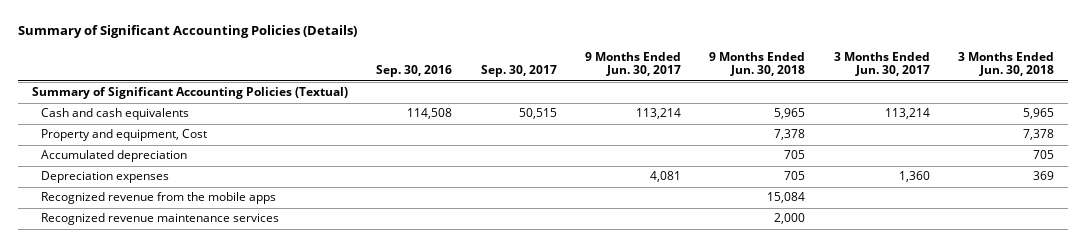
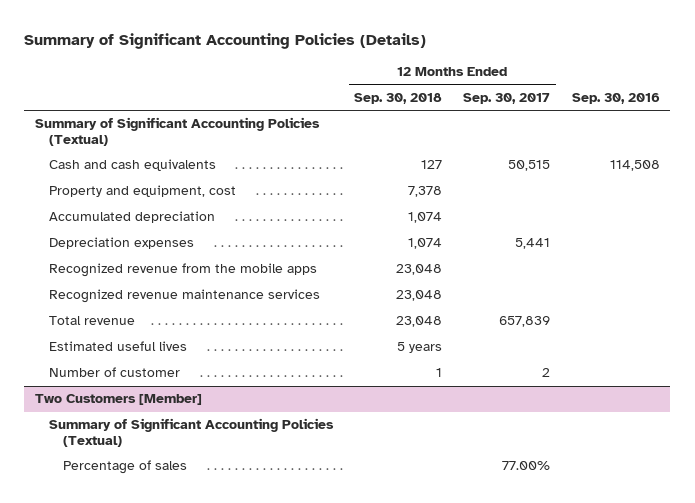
- | Sep. 30, 2016 | Sep. 30, 2017 | 9 Months Ended Jun. 30, 2017 | 9 Months Ended Jun. 30, 2018 | 3 Months Ended Jun. 30, 2017 | 3 Months Ended Jun. 30, 2018
+ | 12 Months Ended Sep. 30, 2018 | 12 Months Ended Sep. 30, 2017 | Sep. 30, 2016
- Property and equipment, Cost | | | | 7,378 | | 7,378
+ Property and equipment, cost | 7,378 | |
+ Total revenue | 23,048 | 657,839 |
+ Estimated useful lives | 5 years | |
+ Number of customer | 1 | 2 |
+ Two Customers [Member]
+ Summary of Significant Accounting Policies (Textual)
+ Percentage of sales | | 77.00% |

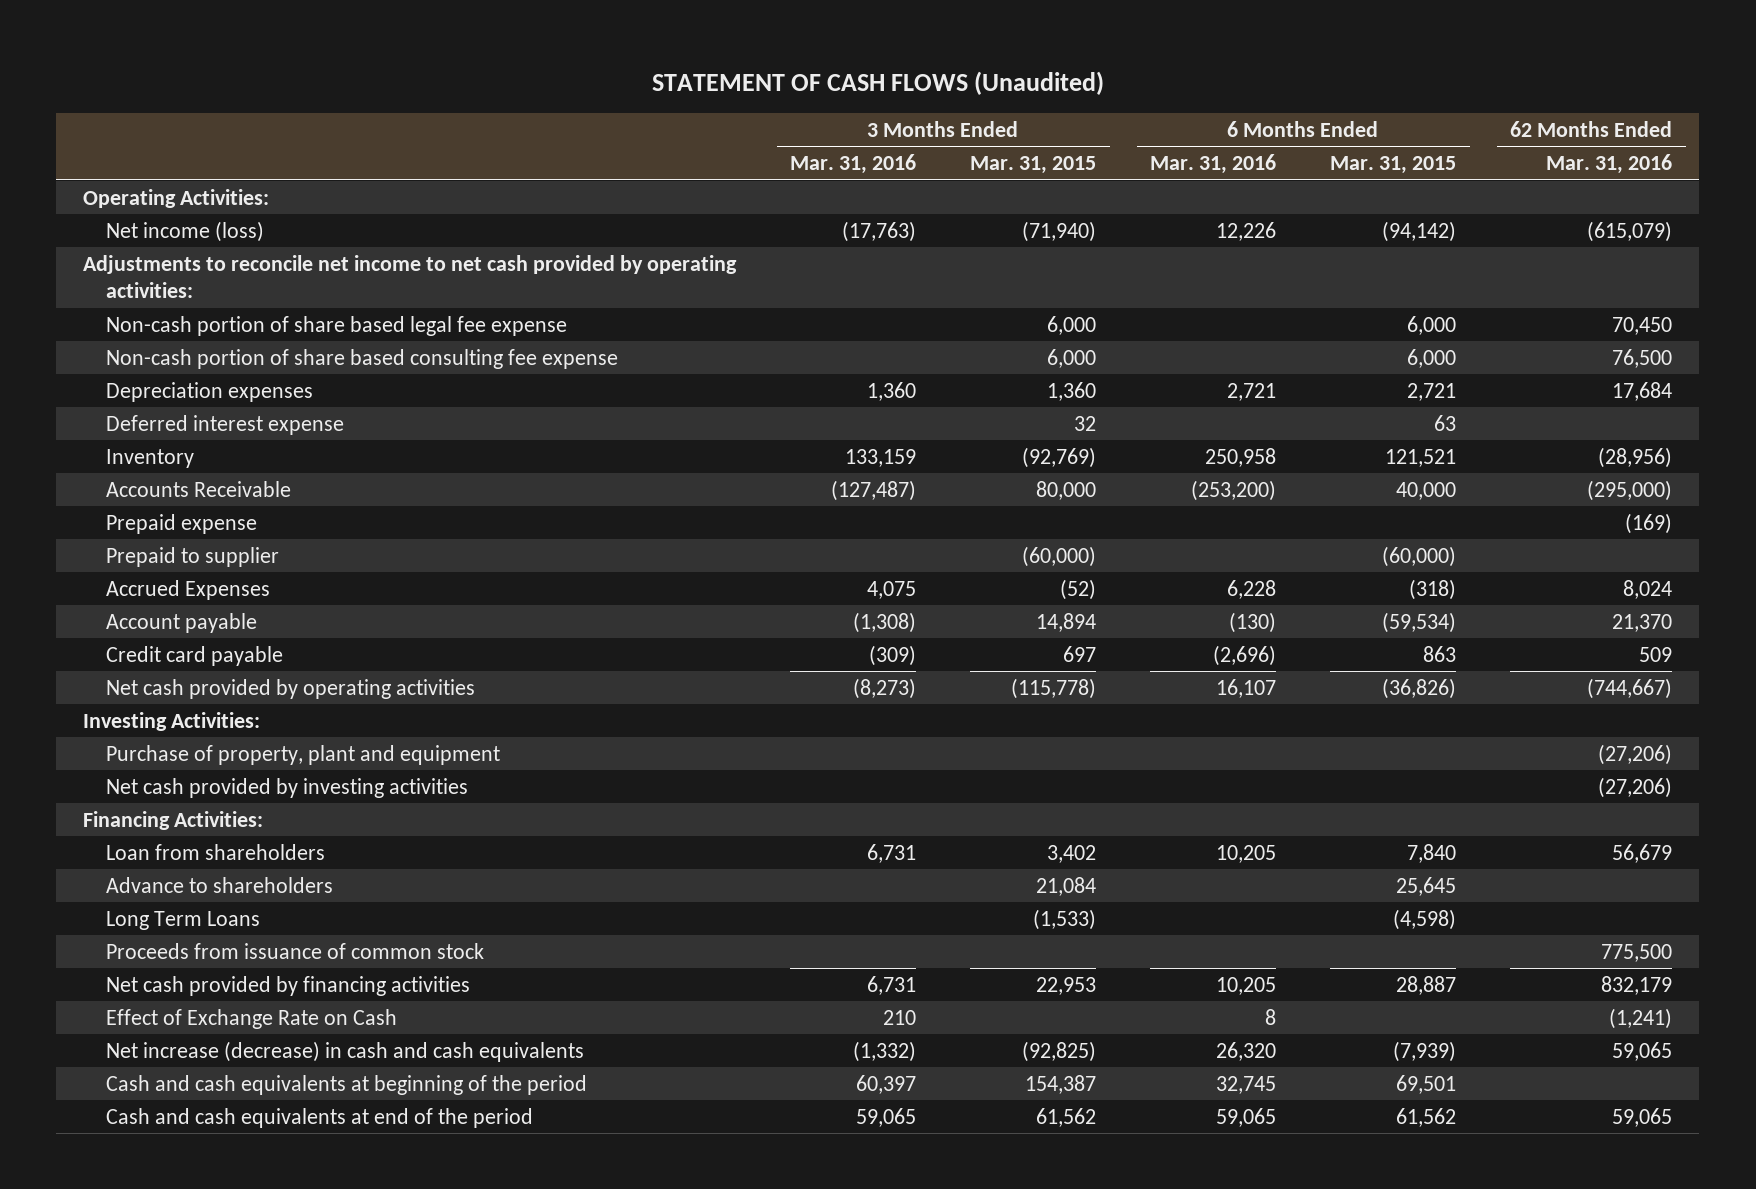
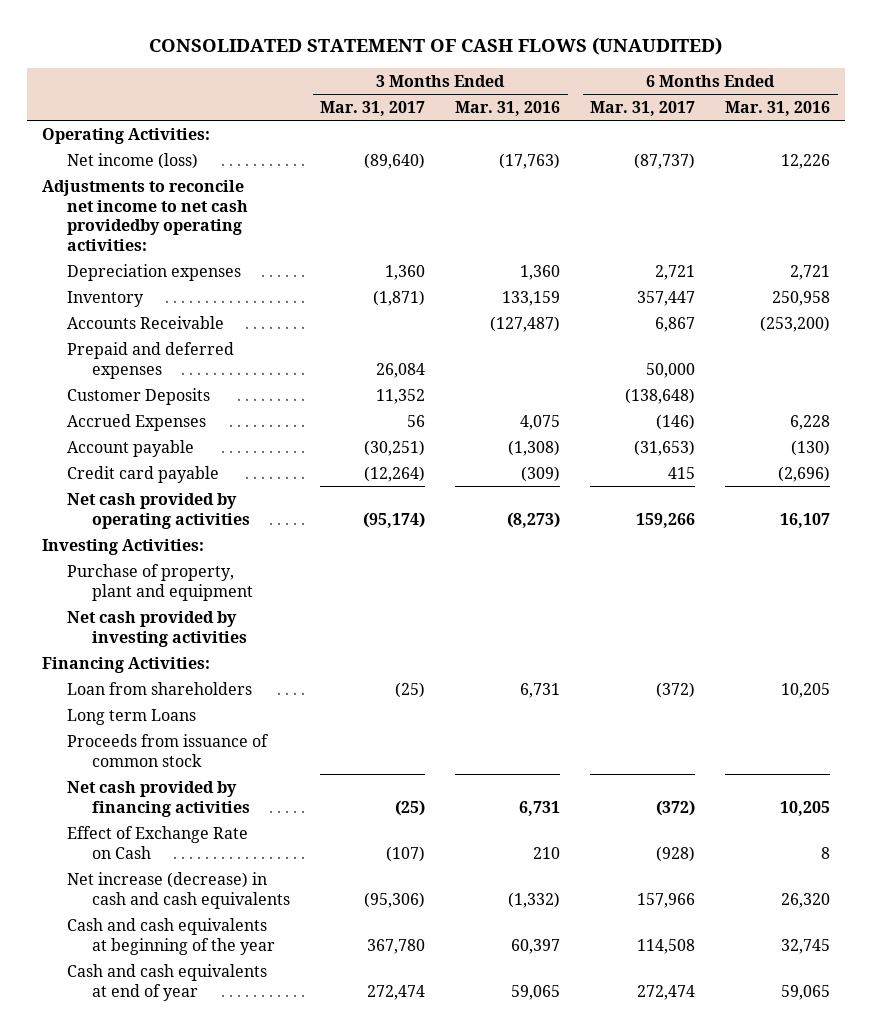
- STATEMENT OF CASH FLOWS (Unaudited)
+ CONSOLIDATED STATEMENT OF CASH FLOWS (UNAUDITED)
- | 3 Months Ended Mar. 31, 2016 | 3 Months Ended Mar. 31, 2015 | 6 Months Ended Mar. 31, 2016 | 6 Months Ended Mar. 31, 2015 | 62 Months Ended Mar. 31, 2016
+ | 3 Months Ended Mar. 31, 2017 | 3 Months Ended Mar. 31, 2016 | 6 Months Ended Mar. 31, 2017 | 6 Months Ended Mar. 31, 2016
- Adjustments to reconcile net income to net cash provided by operating activities:
- Non-cash portion of share based legal fee expense | | 6,000 | | 6,000 | 70,450
- Non-cash portion of share based consulting fee expense | | 6,000 | | 6,000 | 76,500
+ Adjustments to reconcile net income to net cash providedby operating activities:
- Deferred interest expense | | 32 | | 63 |
- Prepaid expense | | | | | (169)
- Prepaid to supplier | | (60,000) | | (60,000) |
+ Prepaid and deferred expenses | 26,084 | | 50,000 |
+ Customer Deposits | 11,352 | | (138,648) |
- Advance to shareholders | | 21,084 | | 25,645 |
- Long Term Loans | | (1,533) | | (4,598) |
+ Long term Loans
- Cash and cash equivalents at beginning of the period | 60,397 | 154,387 | 32,745 | 69,501 |
- Cash and cash equivalents at end of the period | 59,065 | 61,562 | 59,065 | 61,562 | 59,065
+ Cash and cash equivalents at beginning of the year | 367,780 | 60,397 | 114,508 | 32,745
+ Cash and cash equivalents at end of year | 272,474 | 59,065 | 272,474 | 59,065

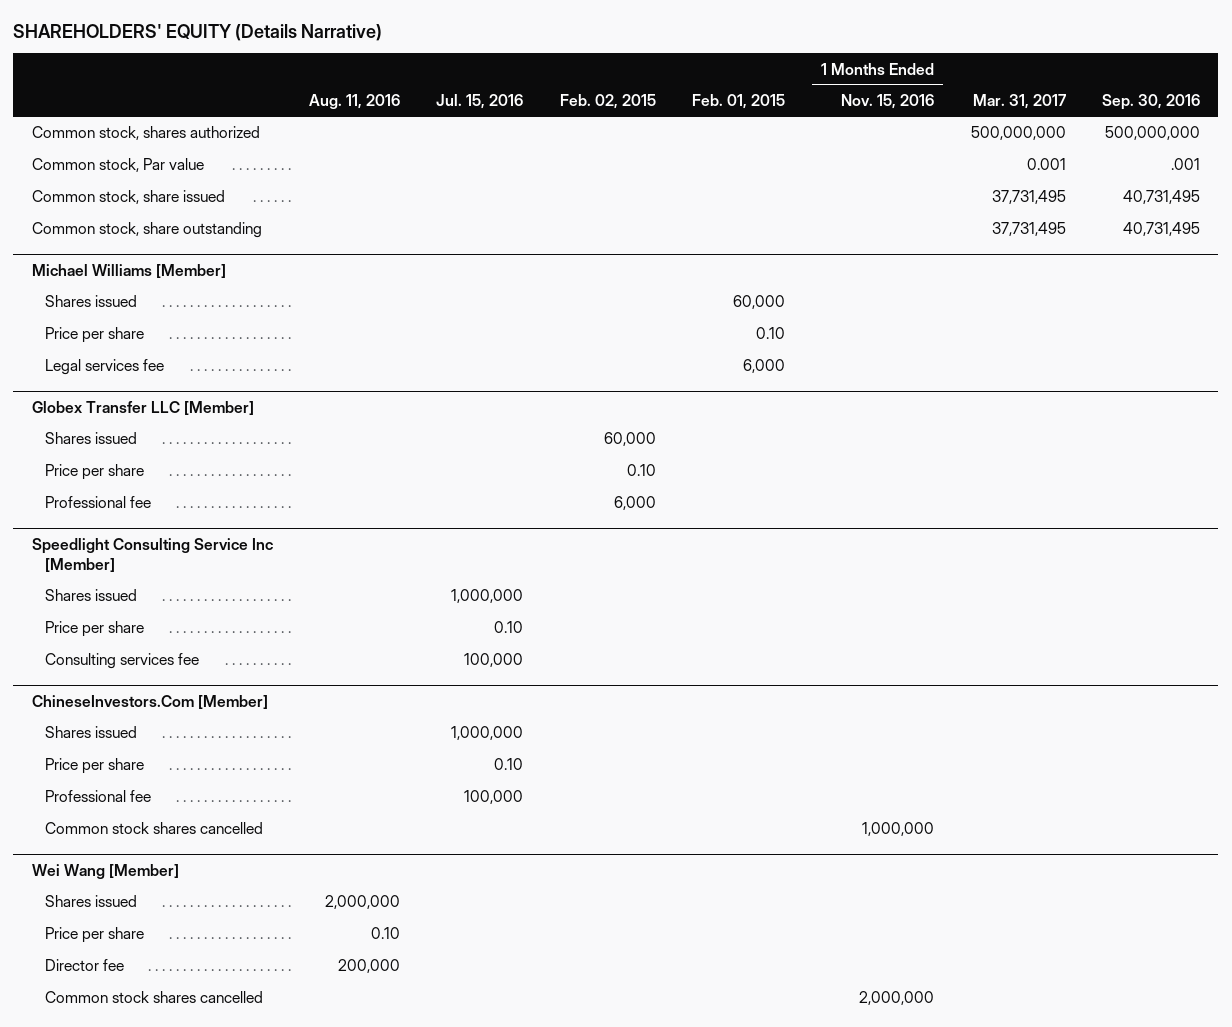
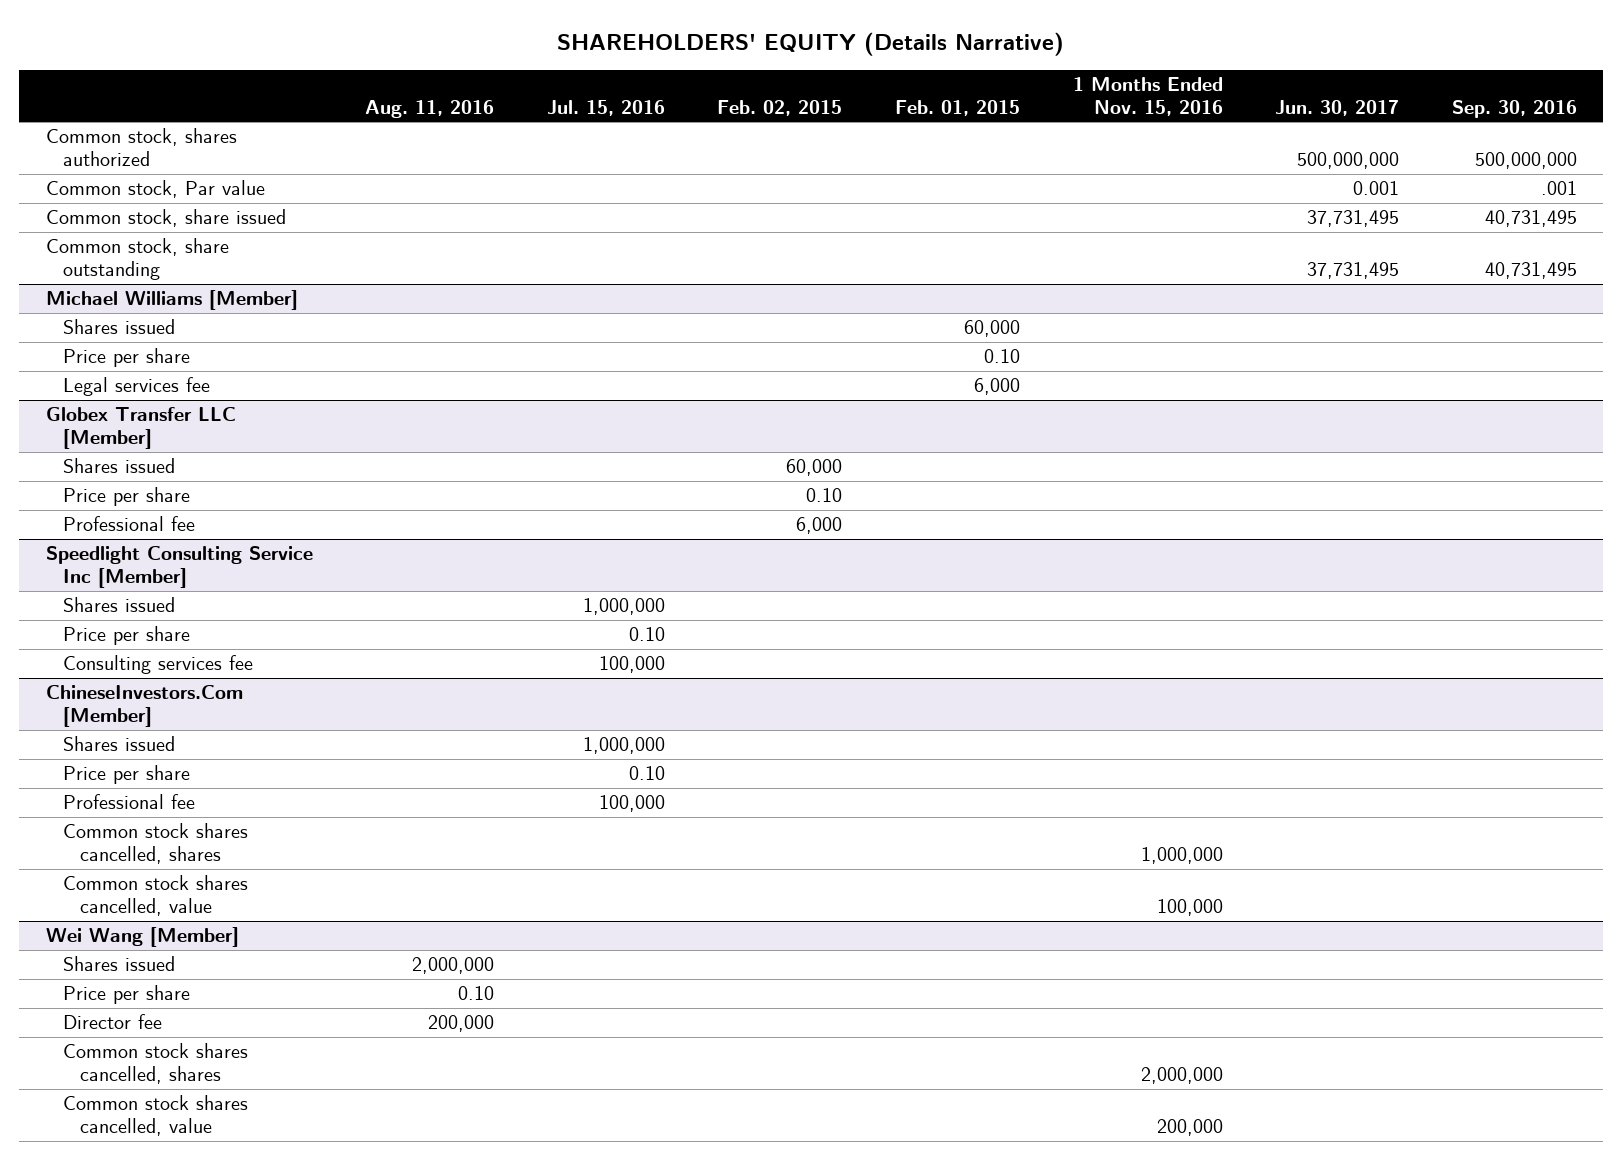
- | Aug. 11, 2016 | Jul. 15, 2016 | Feb. 02, 2015 | Feb. 01, 2015 | 1 Months Ended Nov. 15, 2016 | Mar. 31, 2017 | Sep. 30, 2016
+ | Aug. 11, 2016 | Jul. 15, 2016 | Feb. 02, 2015 | Feb. 01, 2015 | 1 Months Ended Nov. 15, 2016 | Jun. 30, 2017 | Sep. 30, 2016
@ ChineseInvestors.Com [Member]
- Common stock shares cancelled | | | | | 1,000,000 | |
+ Common stock shares cancelled, shares | | | | | 1,000,000 | |
+ Common stock shares cancelled, value | | | | | 100,000 | |
@ Wei Wang [Member]
- Common stock shares cancelled | | | | | 2,000,000 | |
+ Common stock shares cancelled, shares | | | | | 2,000,000 | |
+ Common stock shares cancelled, value | | | | | 200,000 | |

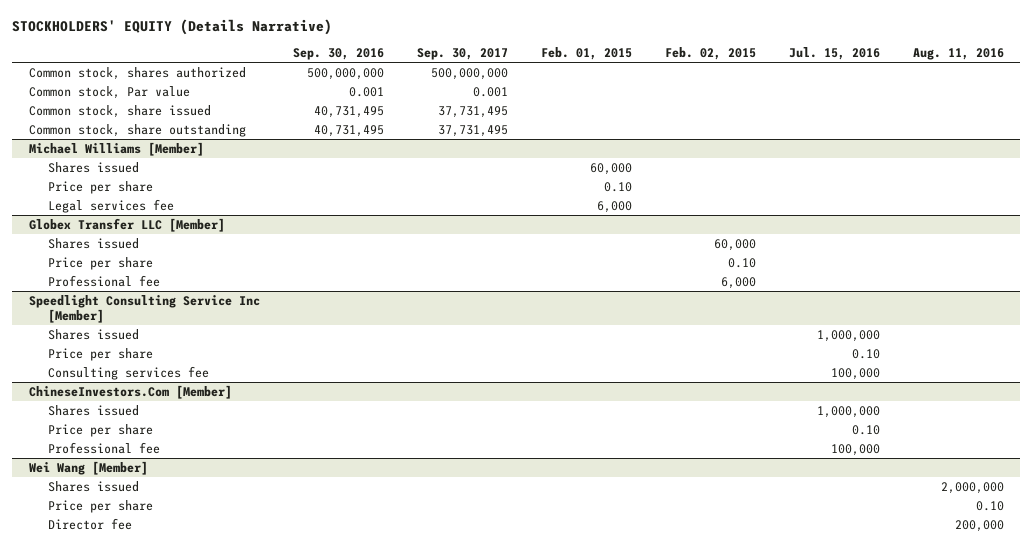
- SHAREHOLDERS' EQUITY (Details Narrative)
+ STOCKHOLDERS' EQUITY (Details Narrative)
- | Aug. 11, 2016 | Jul. 15, 2016 | Feb. 02, 2015 | Feb. 01, 2015 | 1 Months Ended Nov. 15, 2016 | Jun. 30, 2017 | Sep. 30, 2016
+ | Sep. 30, 2016 | Sep. 30, 2017 | Feb. 01, 2015 | Feb. 02, 2015 | Jul. 15, 2016 | Aug. 11, 2016
- Common stock, Par value | | | | | | 0.001 | .001
+ Common stock, Par value | 0.001 | 0.001 | | | |
@ ChineseInvestors.Com [Member]
- Common stock shares cancelled, shares | | | | | 1,000,000 | |
- Common stock shares cancelled, value | | | | | 100,000 | |
@ Wei Wang [Member]
- Common stock shares cancelled, shares | | | | | 2,000,000 | |
- Common stock shares cancelled, value | | | | | 200,000 | |

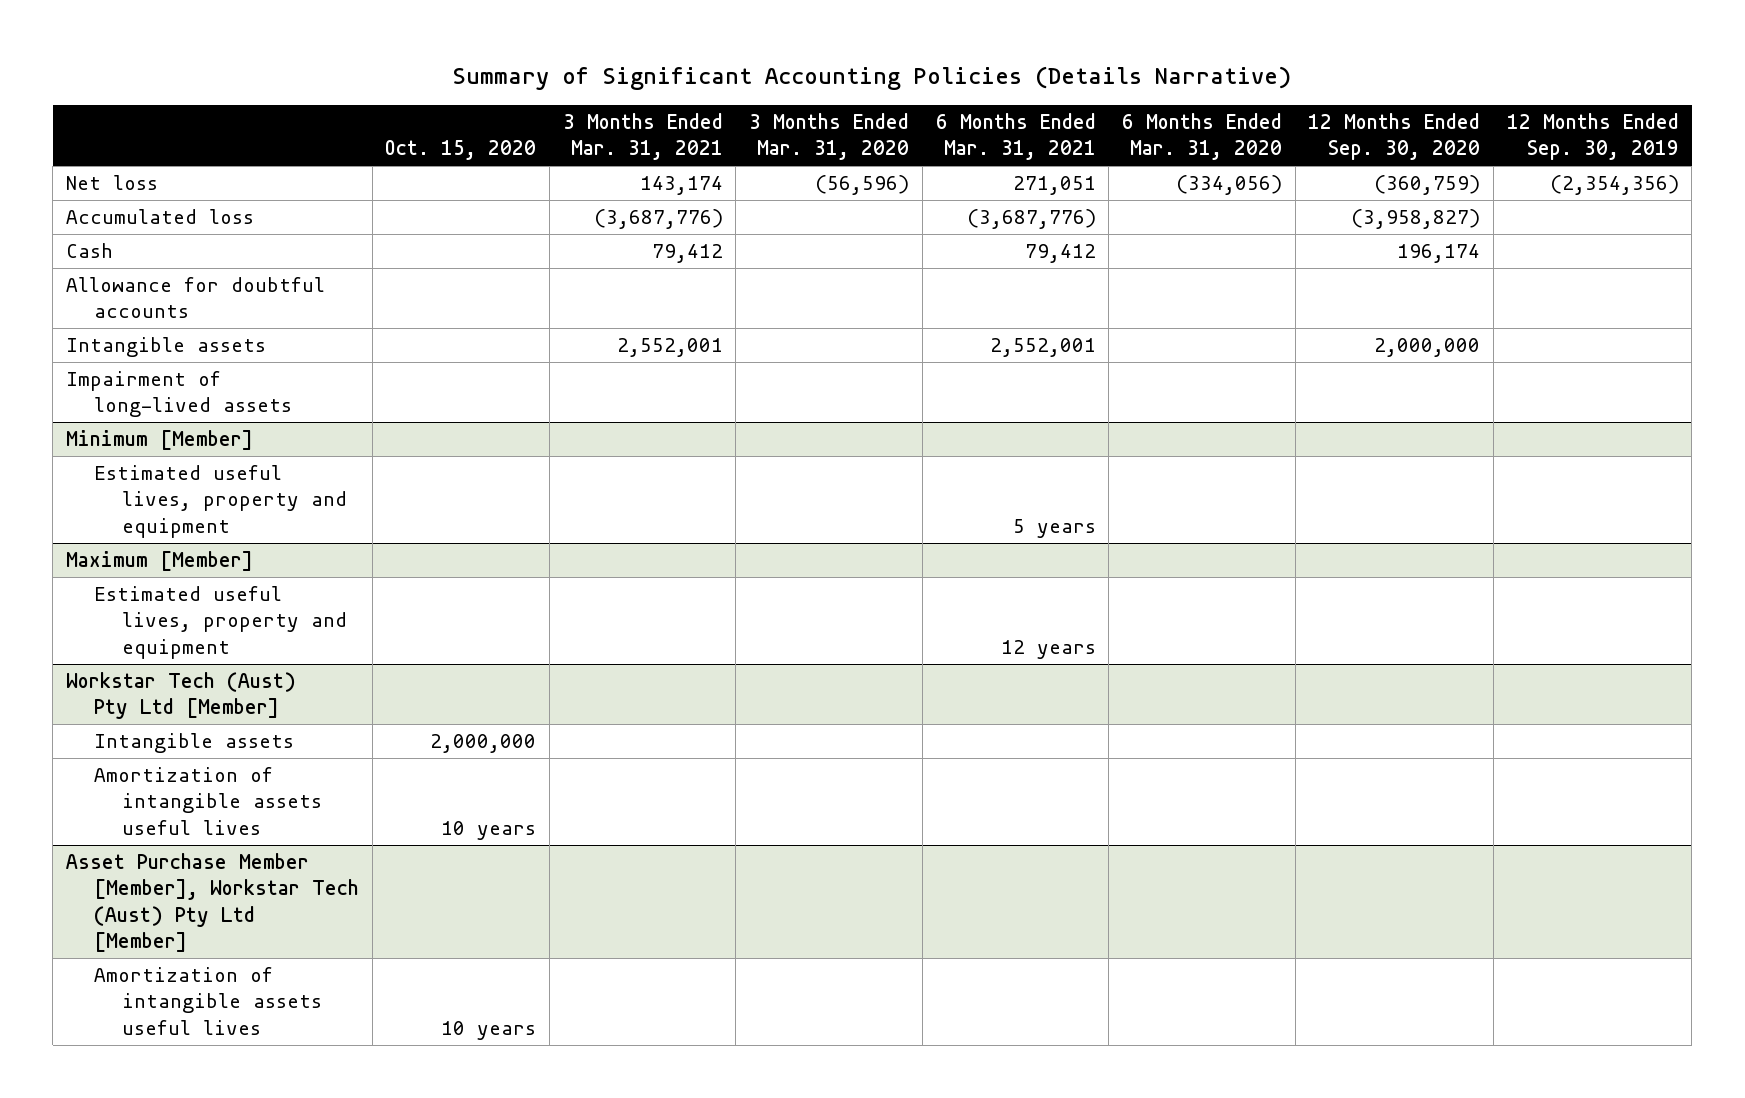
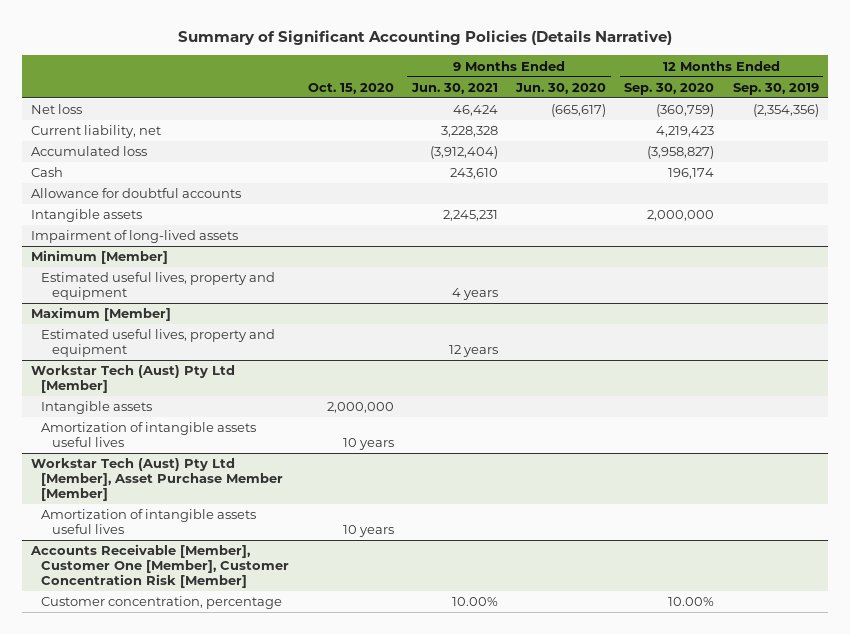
- | Oct. 15, 2020 | 3 Months Ended Mar. 31, 2021 | 3 Months Ended Mar. 31, 2020 | 6 Months Ended Mar. 31, 2021 | 6 Months Ended Mar. 31, 2020 | 12 Months Ended Sep. 30, 2020 | 12 Months Ended Sep. 30, 2019
+ | Oct. 15, 2020 | 9 Months Ended Jun. 30, 2021 | 9 Months Ended Jun. 30, 2020 | 12 Months Ended Sep. 30, 2020 | 12 Months Ended Sep. 30, 2019
+ Current liability, net | | 3,228,328 | | 4,219,423 |
- Asset Purchase Member [Member], Workstar Tech (Aust) Pty Ltd [Member]
+ Workstar Tech (Aust) Pty Ltd [Member], Asset Purchase Member [Member]
+ Accounts Receivable [Member], Customer One [Member], Customer Concentration Risk [Member]
+ Customer concentration, percentage | | 10.00% | | 10.00% |

